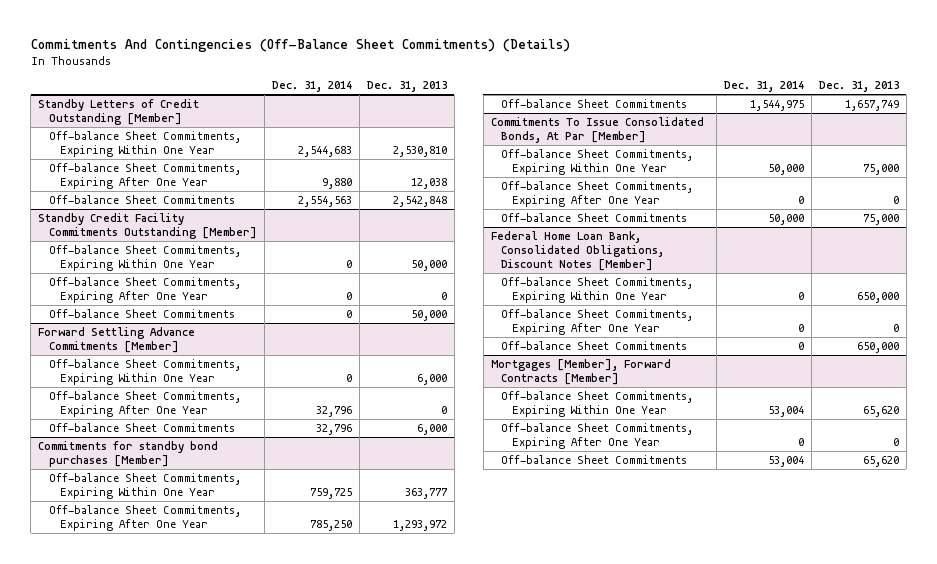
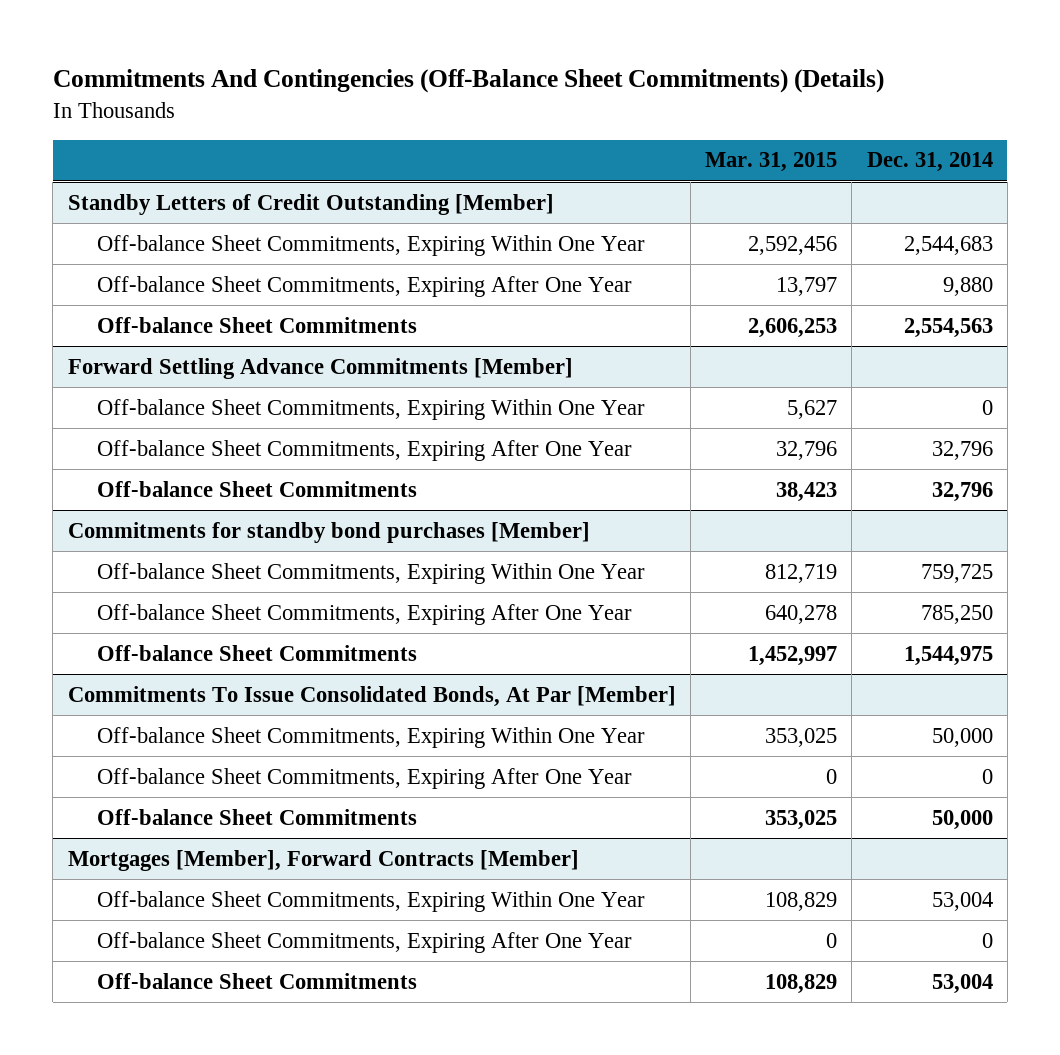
- | Dec. 31, 2014 | Dec. 31, 2013
+ | Mar. 31, 2015 | Dec. 31, 2014
- Standby Credit Facility Commitments Outstanding [Member]
- Off-balance Sheet Commitments, Expiring Within One Year | 0 | 50,000
- Off-balance Sheet Commitments, Expiring After One Year | 0 | 0
- Off-balance Sheet Commitments | 0 | 50,000
- Federal Home Loan Bank, Consolidated Obligations, Discount Notes [Member]
- Off-balance Sheet Commitments, Expiring Within One Year | 0 | 650,000
- Off-balance Sheet Commitments, Expiring After One Year | 0 | 0
- Off-balance Sheet Commitments | 0 | 650,000

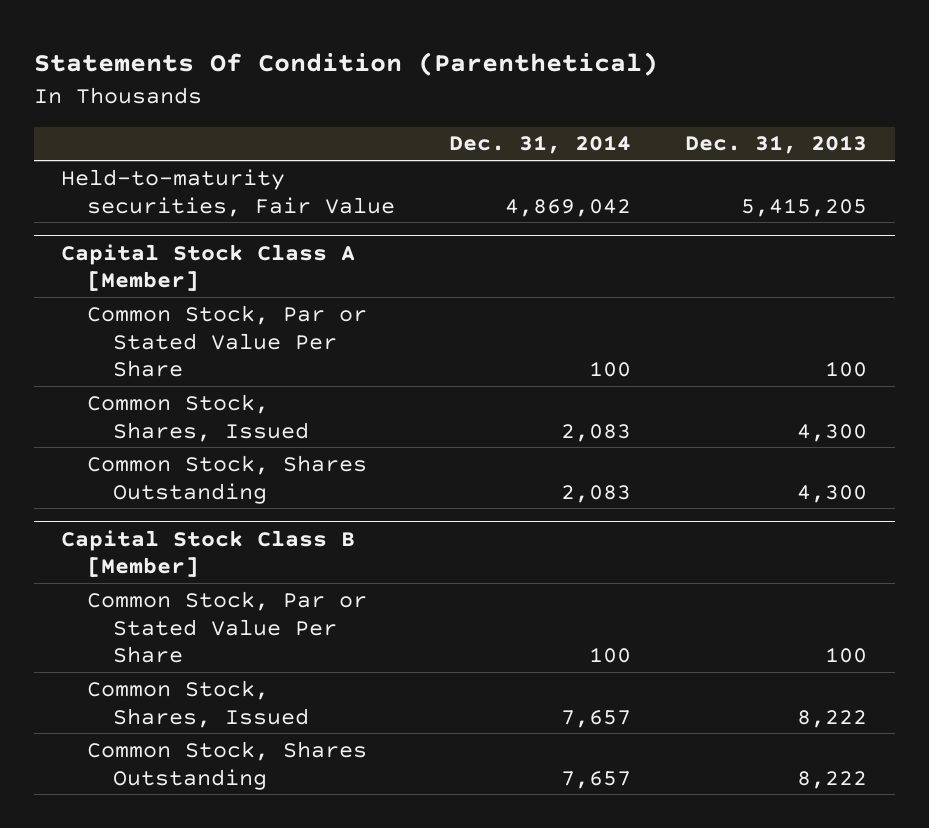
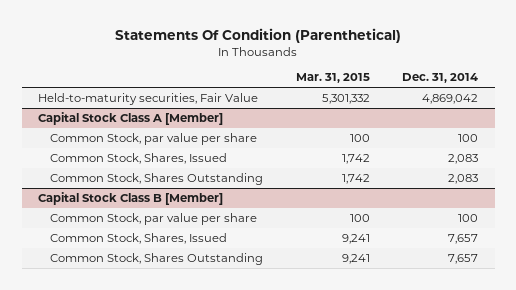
- | Dec. 31, 2014 | Dec. 31, 2013
+ | Mar. 31, 2015 | Dec. 31, 2014
@ Capital Stock Class A [Member]
- Common Stock, Par or Stated Value Per Share | 100 | 100
+ Common Stock, par value per share | 100 | 100
@ Capital Stock Class B [Member]
- Common Stock, Par or Stated Value Per Share | 100 | 100
+ Common Stock, par value per share | 100 | 100

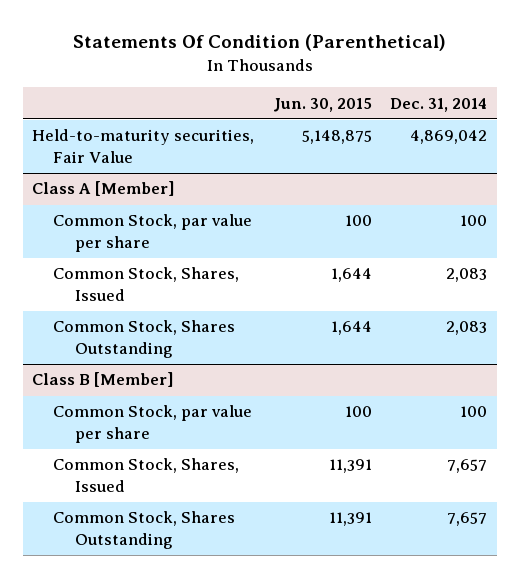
- | Mar. 31, 2015 | Dec. 31, 2014
+ | Jun. 30, 2015 | Dec. 31, 2014
- Capital Stock Class A [Member]
+ Class A [Member]
- Capital Stock Class B [Member]
+ Class B [Member]

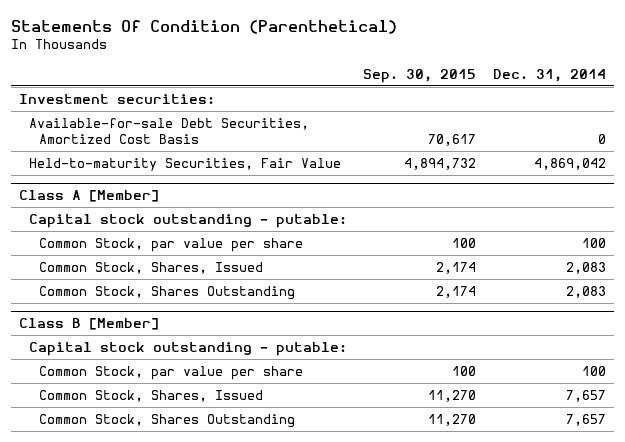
- | Jun. 30, 2015 | Dec. 31, 2014
+ | Sep. 30, 2015 | Dec. 31, 2014
- Held-to-maturity securities, Fair Value | 5,148,875 | 4,869,042
+ Investment securities:
+ Available-for-sale Debt Securities, Amortized Cost Basis | 70,617 | 0
+ Held-to-maturity Securities, Fair Value | 4,894,732 | 4,869,042
@ Class A [Member]
+ Capital stock outstanding - putable:
@ Class B [Member]
+ Capital stock outstanding - putable:

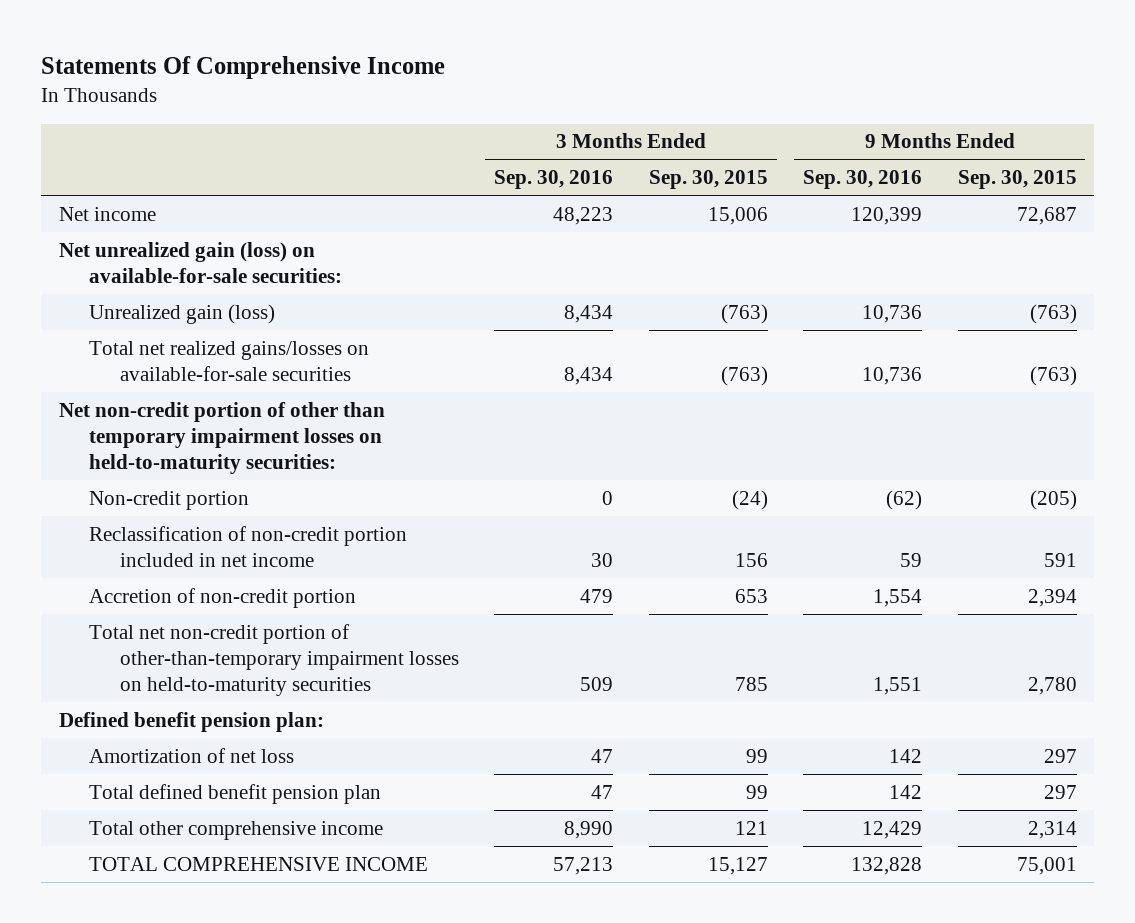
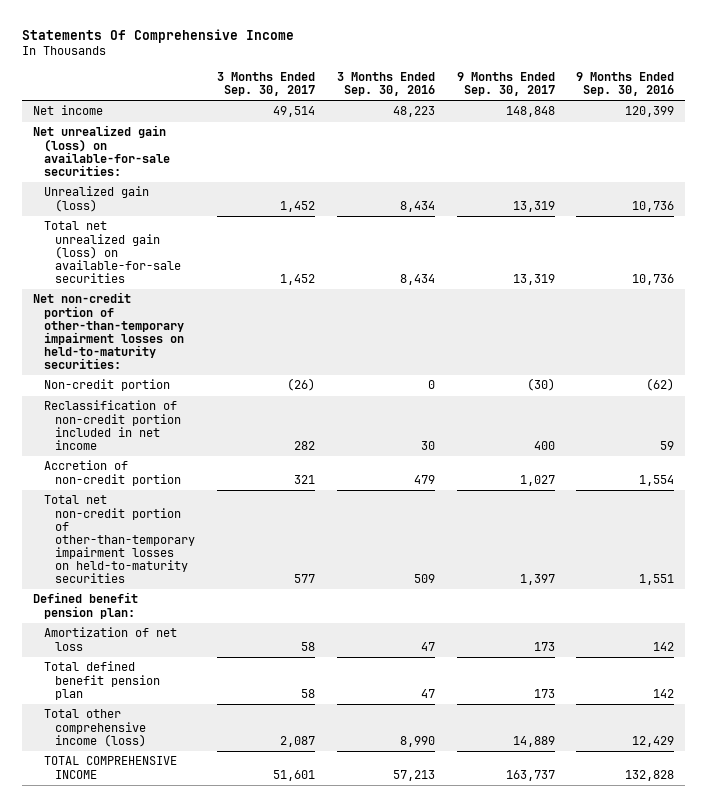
- | 3 Months Ended Sep. 30, 2016 | 3 Months Ended Sep. 30, 2015 | 9 Months Ended Sep. 30, 2016 | 9 Months Ended Sep. 30, 2015
+ | 3 Months Ended Sep. 30, 2017 | 3 Months Ended Sep. 30, 2016 | 9 Months Ended Sep. 30, 2017 | 9 Months Ended Sep. 30, 2016
- Total net realized gains/losses on available-for-sale securities | 8,434 | (763) | 10,736 | (763)
- Net non-credit portion of other than temporary impairment losses on held-to-maturity securities:
+ Total net unrealized gain (loss) on available-for-sale securities | 1,452 | 8,434 | 13,319 | 10,736
+ Net non-credit portion of other-than-temporary impairment losses on held-to-maturity securities:
- Total other comprehensive income | 8,990 | 121 | 12,429 | 2,314
+ Total other comprehensive income (loss) | 2,087 | 8,990 | 14,889 | 12,429

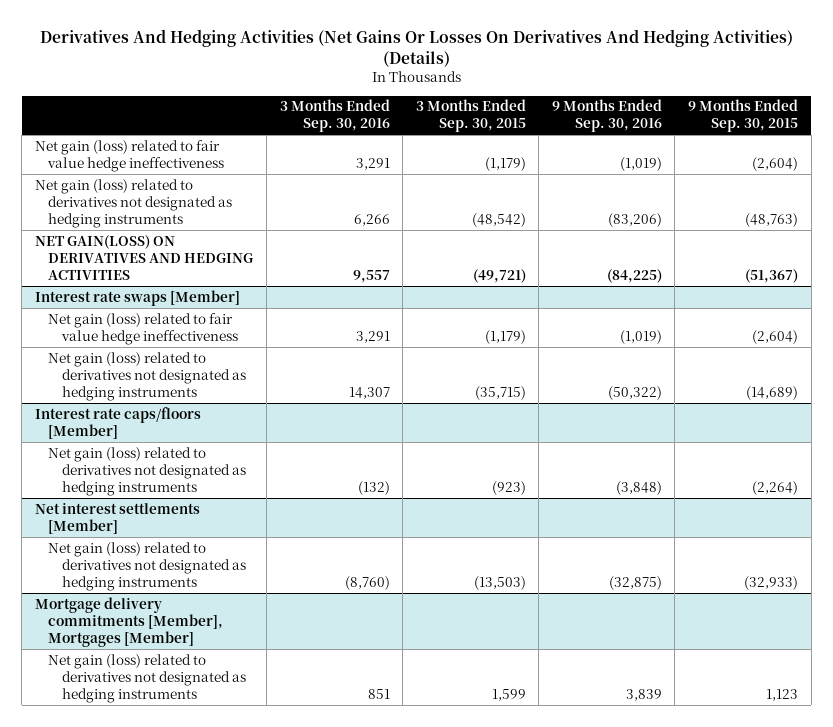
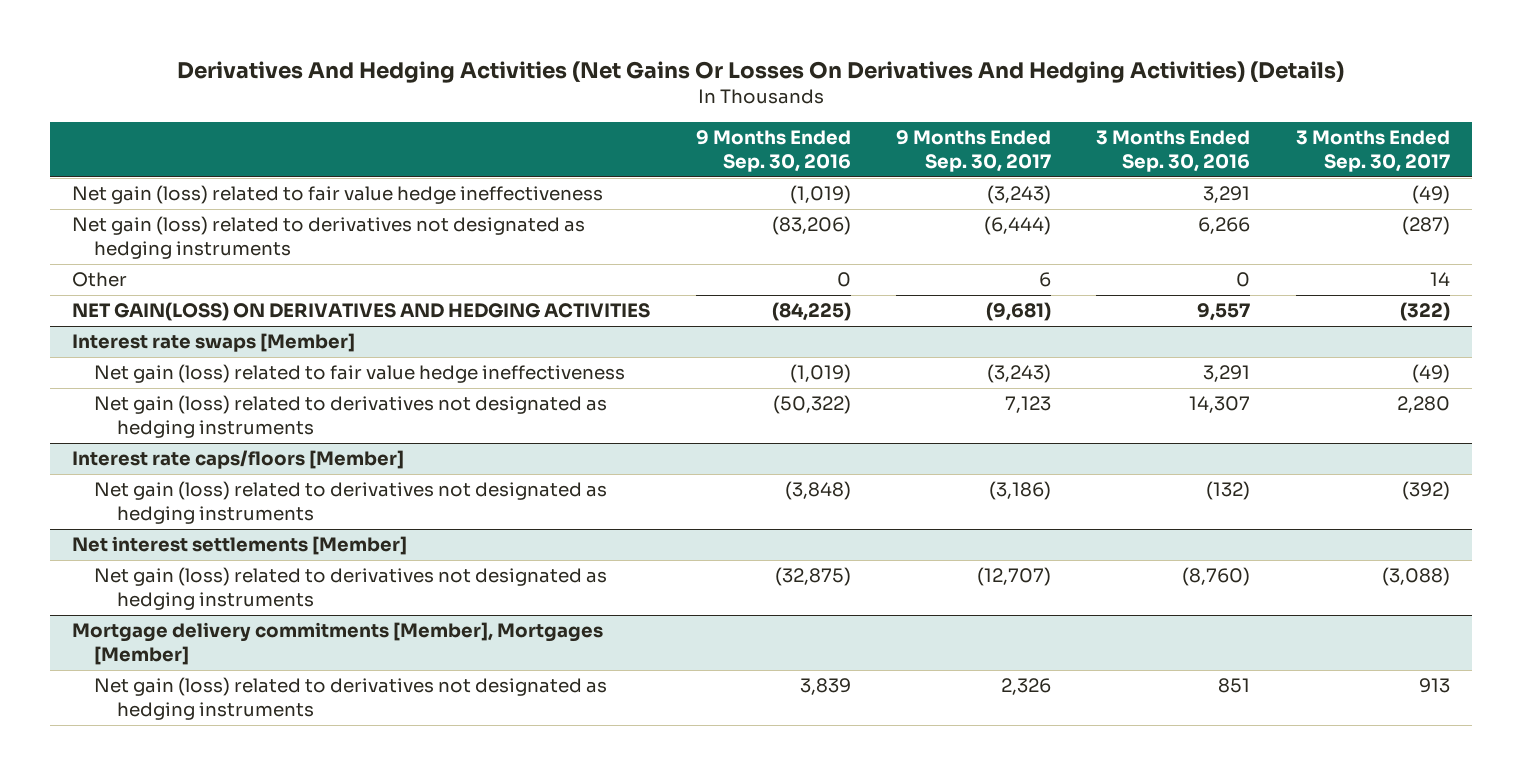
- | 3 Months Ended Sep. 30, 2016 | 3 Months Ended Sep. 30, 2015 | 9 Months Ended Sep. 30, 2016 | 9 Months Ended Sep. 30, 2015
+ | 9 Months Ended Sep. 30, 2016 | 9 Months Ended Sep. 30, 2017 | 3 Months Ended Sep. 30, 2016 | 3 Months Ended Sep. 30, 2017
+ Other | 0 | 6 | 0 | 14

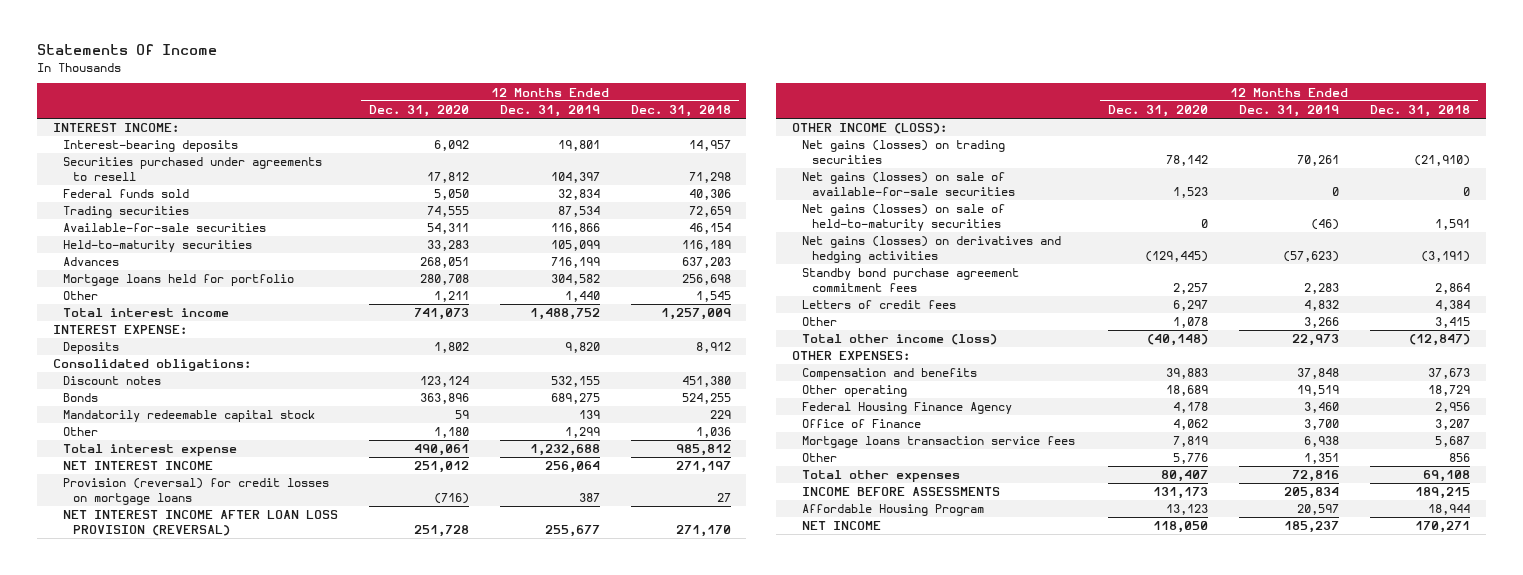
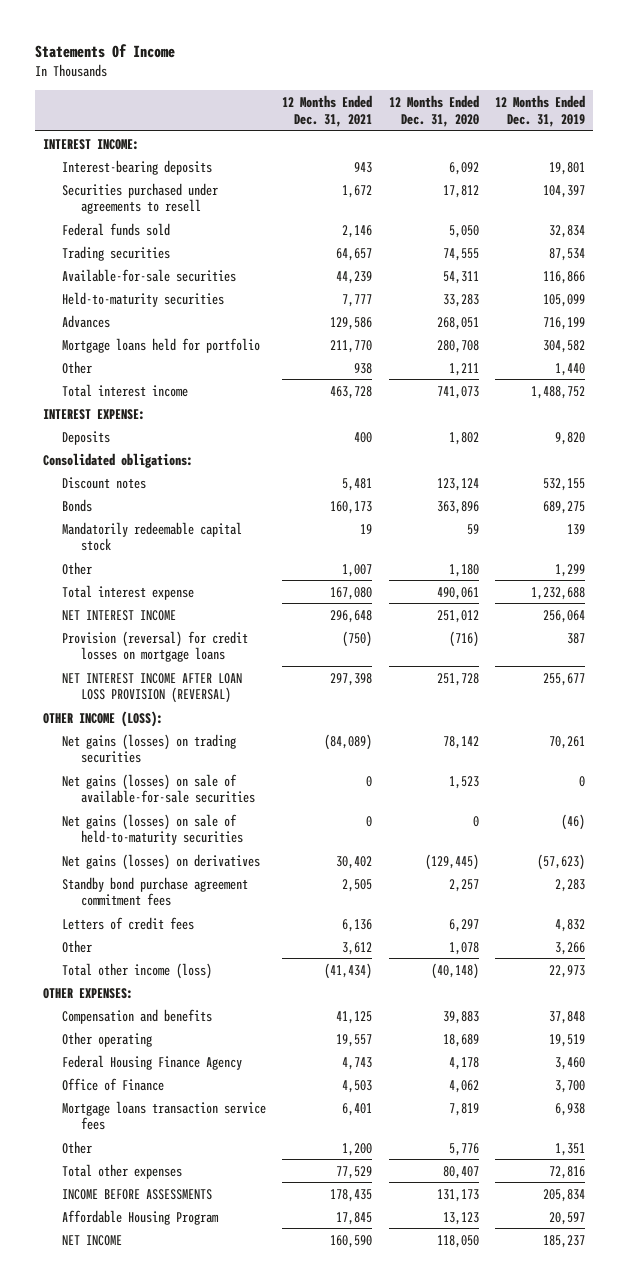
- | 12 Months Ended Dec. 31, 2020 | 12 Months Ended Dec. 31, 2019 | 12 Months Ended Dec. 31, 2018
+ | 12 Months Ended Dec. 31, 2021 | 12 Months Ended Dec. 31, 2020 | 12 Months Ended Dec. 31, 2019
- Net gains (losses) on derivatives and hedging activities | (129,445) | (57,623) | (3,191)
+ Net gains (losses) on derivatives | 30,402 | (129,445) | (57,623)

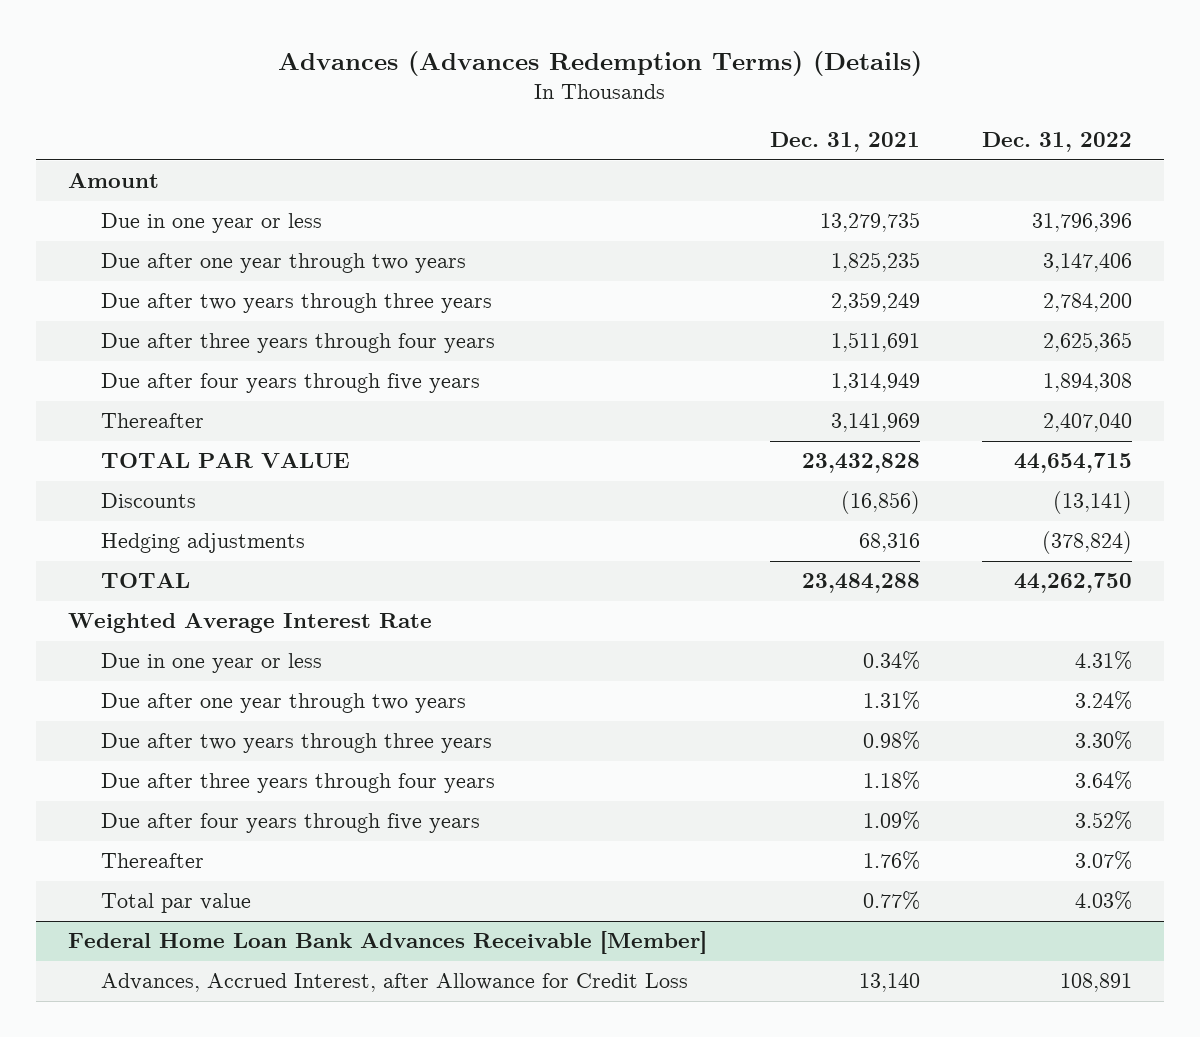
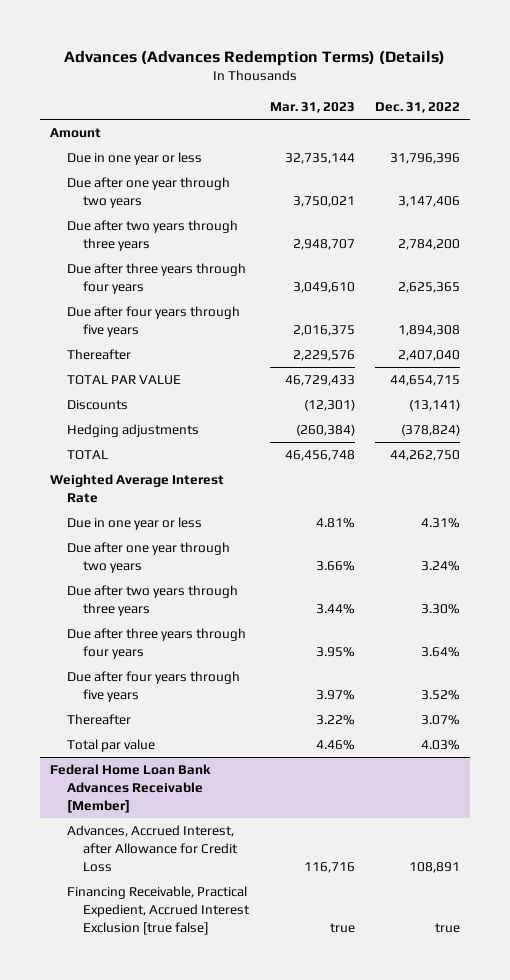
- | Dec. 31, 2021 | Dec. 31, 2022
+ | Mar. 31, 2023 | Dec. 31, 2022
@ Federal Home Loan Bank Advances Receivable [Member]
+ Financing Receivable, Practical Expedient, Accrued Interest Exclusion [true false] | true | true

